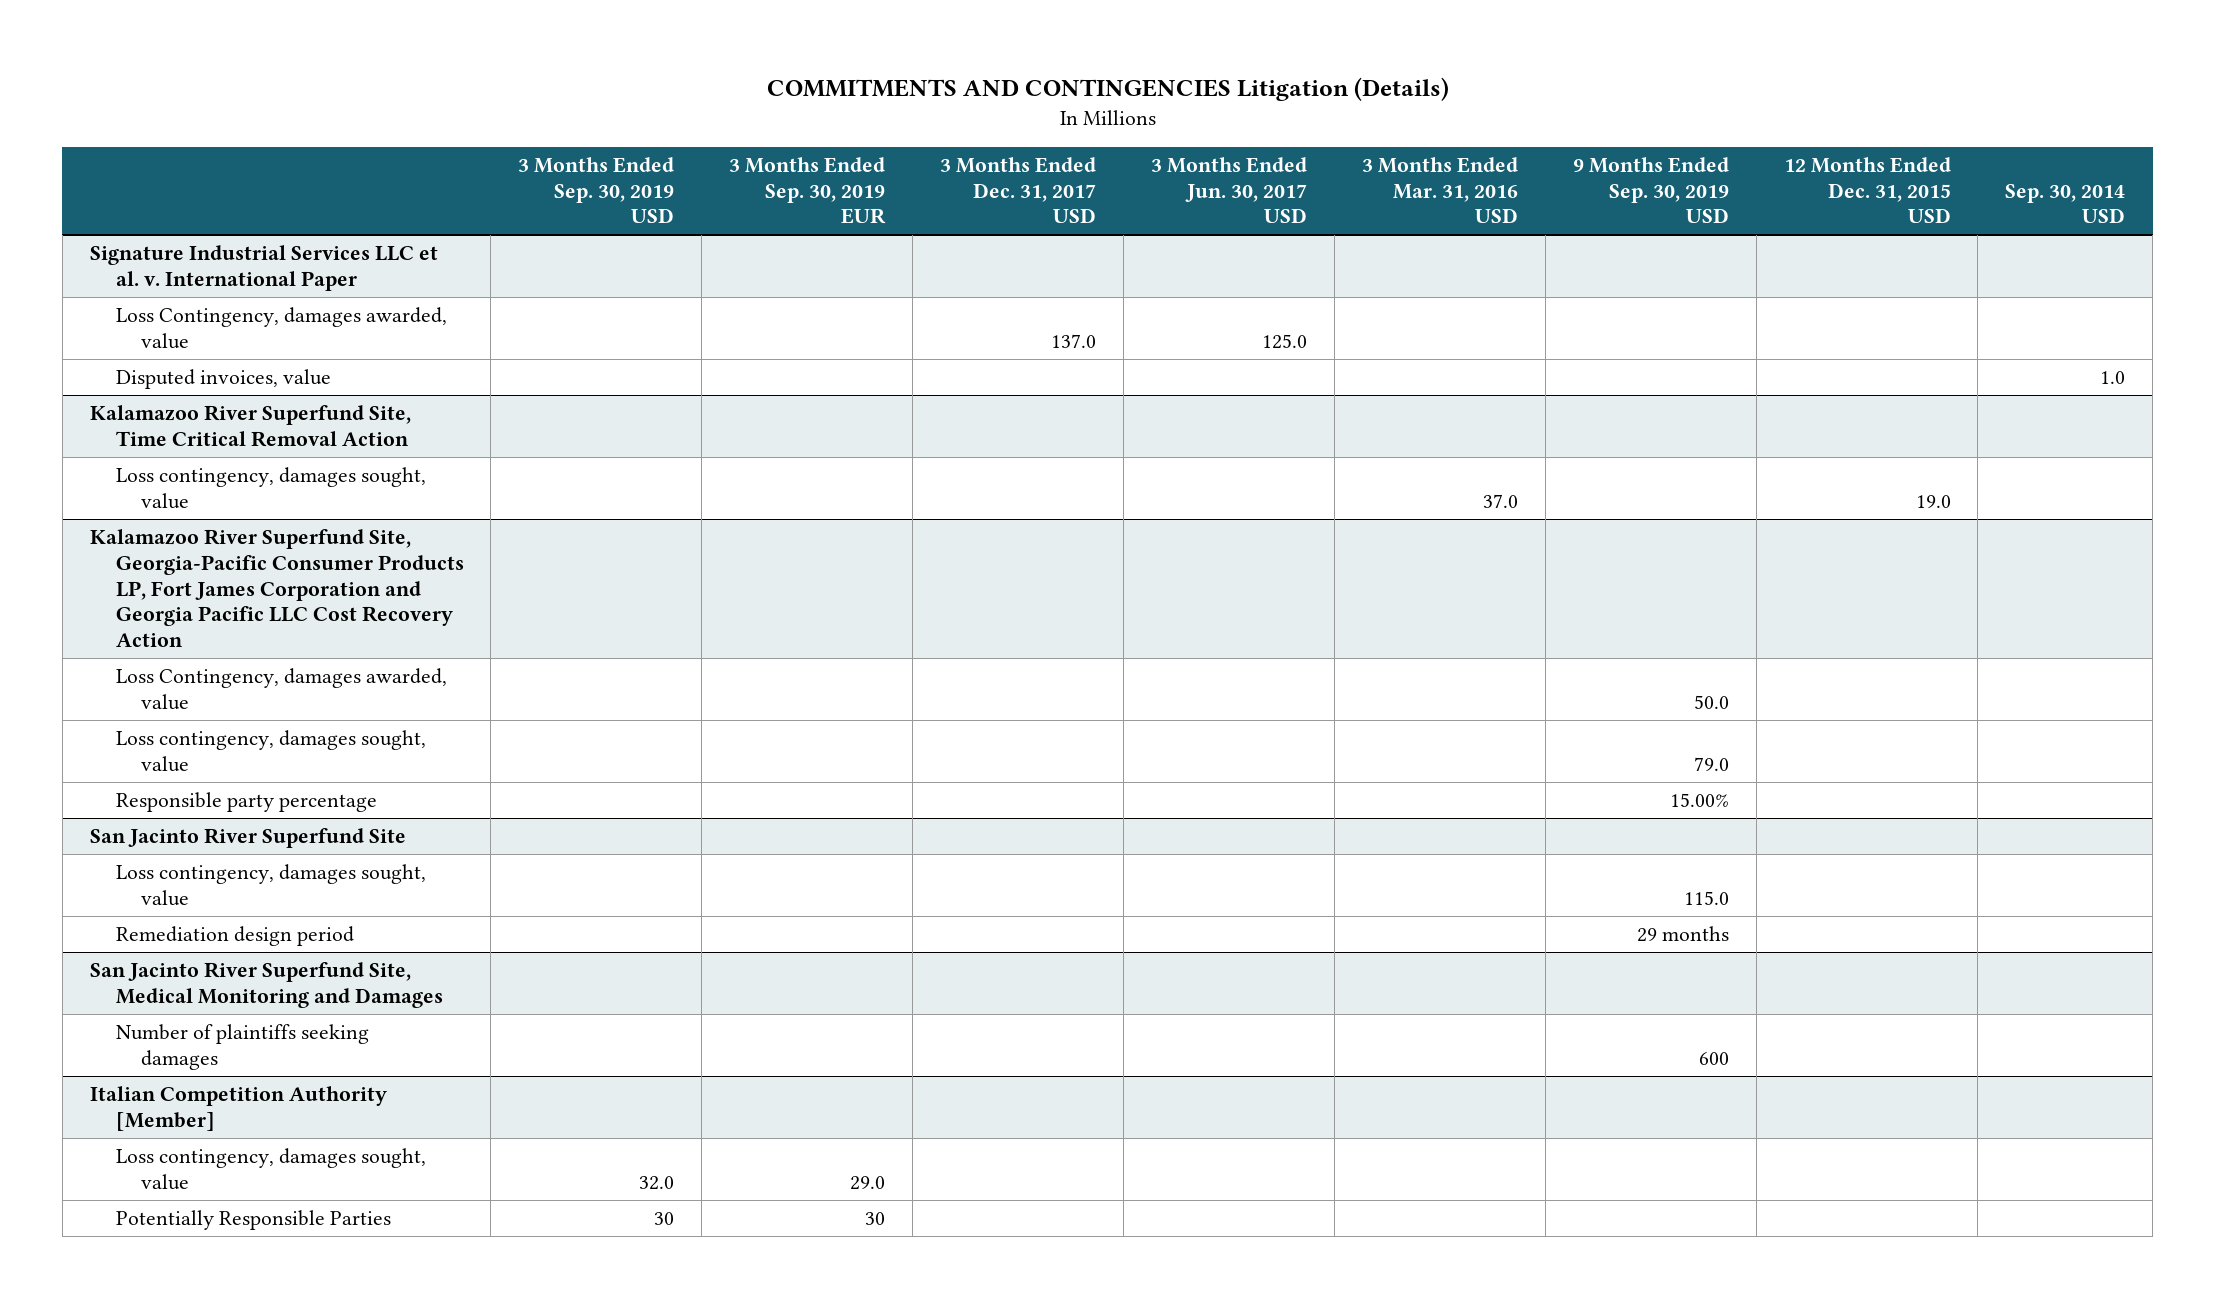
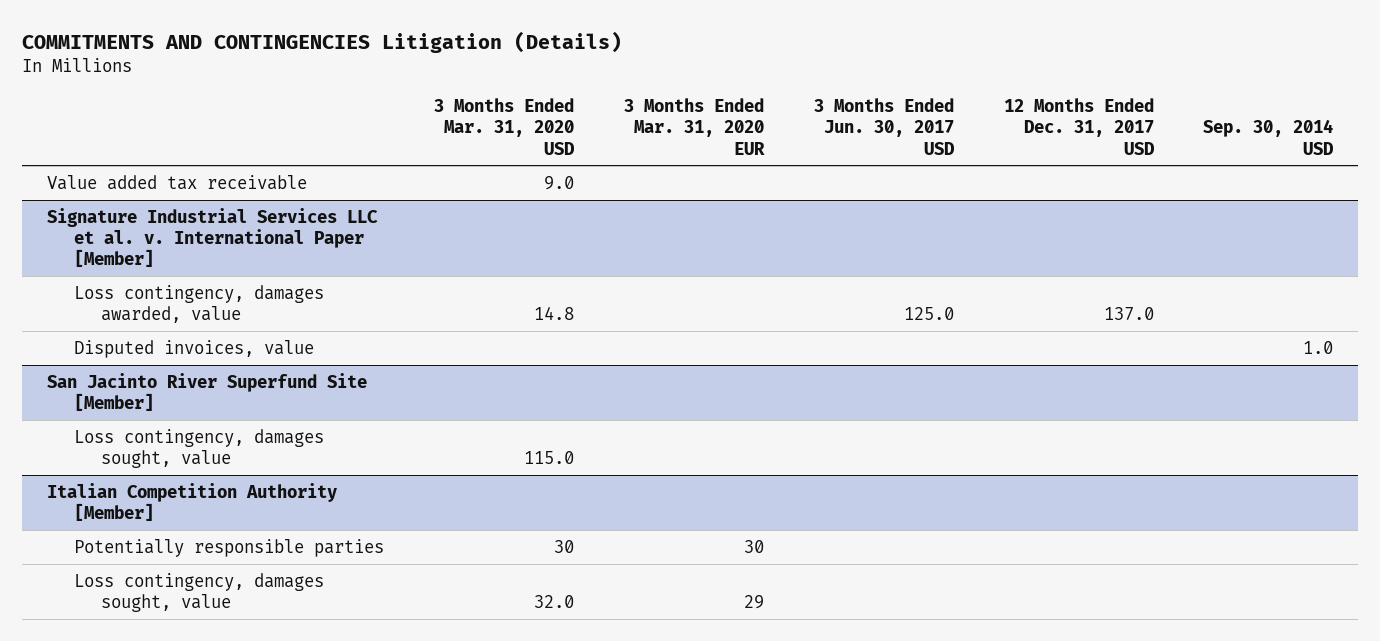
- | 3 Months Ended Sep. 30, 2019 USD | 3 Months Ended Sep. 30, 2019 EUR | 3 Months Ended Dec. 31, 2017 USD | 3 Months Ended Jun. 30, 2017 USD | 3 Months Ended Mar. 31, 2016 USD | 9 Months Ended Sep. 30, 2019 USD | 12 Months Ended Dec. 31, 2015 USD | Sep. 30, 2014 USD
+ | 3 Months Ended Mar. 31, 2020 USD | 3 Months Ended Mar. 31, 2020 EUR | 3 Months Ended Jun. 30, 2017 USD | 12 Months Ended Dec. 31, 2017 USD | Sep. 30, 2014 USD
- Signature Industrial Services LLC et al. v. International Paper
- Loss Contingency, damages awarded, value | | | 137.0 | 125.0 | | | |
+ Value added tax receivable | 9.0 | | | |
+ Signature Industrial Services LLC et al. v. International Paper [Member]
+ Loss contingency, damages awarded, value | 14.8 | | 125.0 | 137.0 |
- Kalamazoo River Superfund Site, Time Critical Removal Action
- Loss contingency, damages sought, value | | | | | 37.0 | | 19.0 |
- Kalamazoo River Superfund Site, Georgia-Pacific Consumer Products LP, Fort James Corporation and Georgia Pacific LLC Cost Recovery Action
- Loss Contingency, damages awarded, value | | | | | | 50.0 | |
- Loss contingency, damages sought, value | | | | | | 79.0 | |
- Responsible party percentage | | | | | | 15.00% | |
- San Jacinto River Superfund Site
+ San Jacinto River Superfund Site [Member]
- Remediation design period | | | | | | 29 months | |
- San Jacinto River Superfund Site, Medical Monitoring and Damages
- Number of plaintiffs seeking damages | | | | | | 600 | |
@ Italian Competition Authority [Member]
+ Potentially responsible parties | 30 | 30 | | |
- Potentially Responsible Parties | 30 | 30 | | | | | |

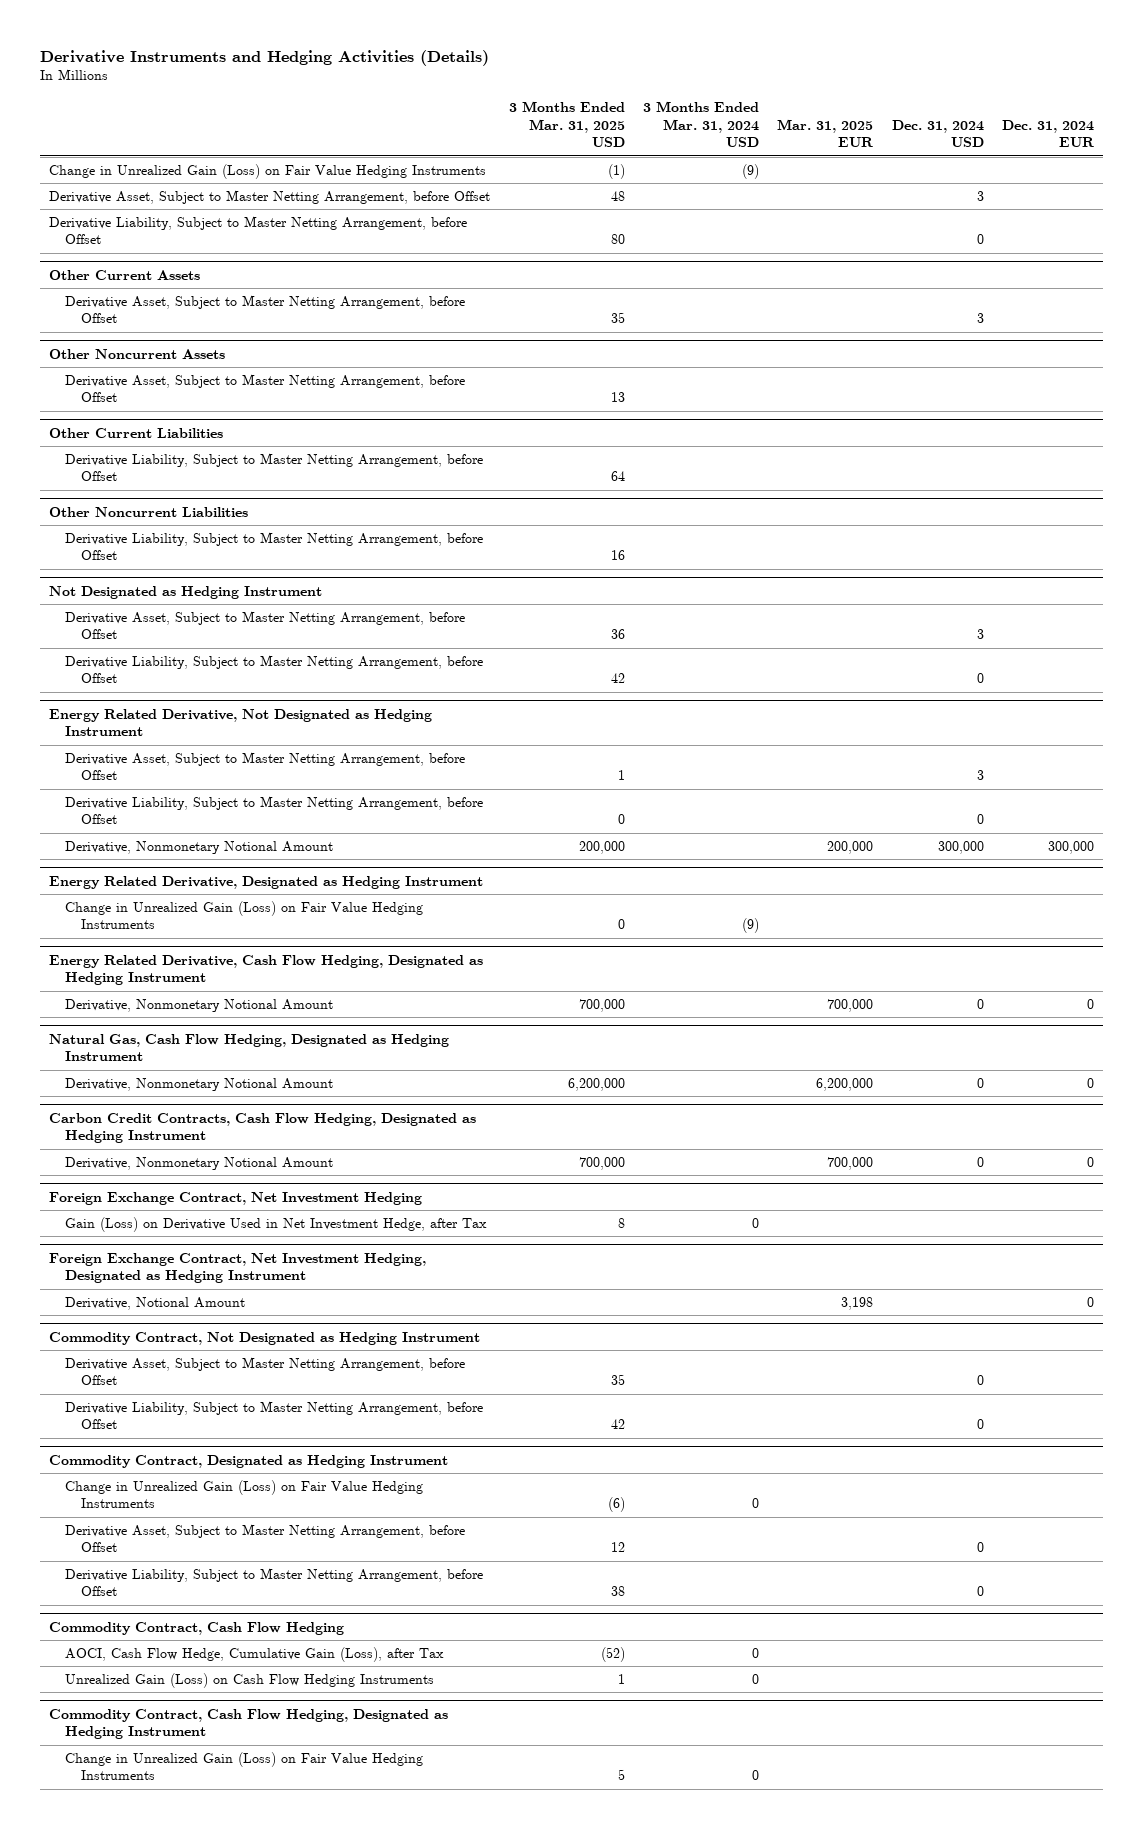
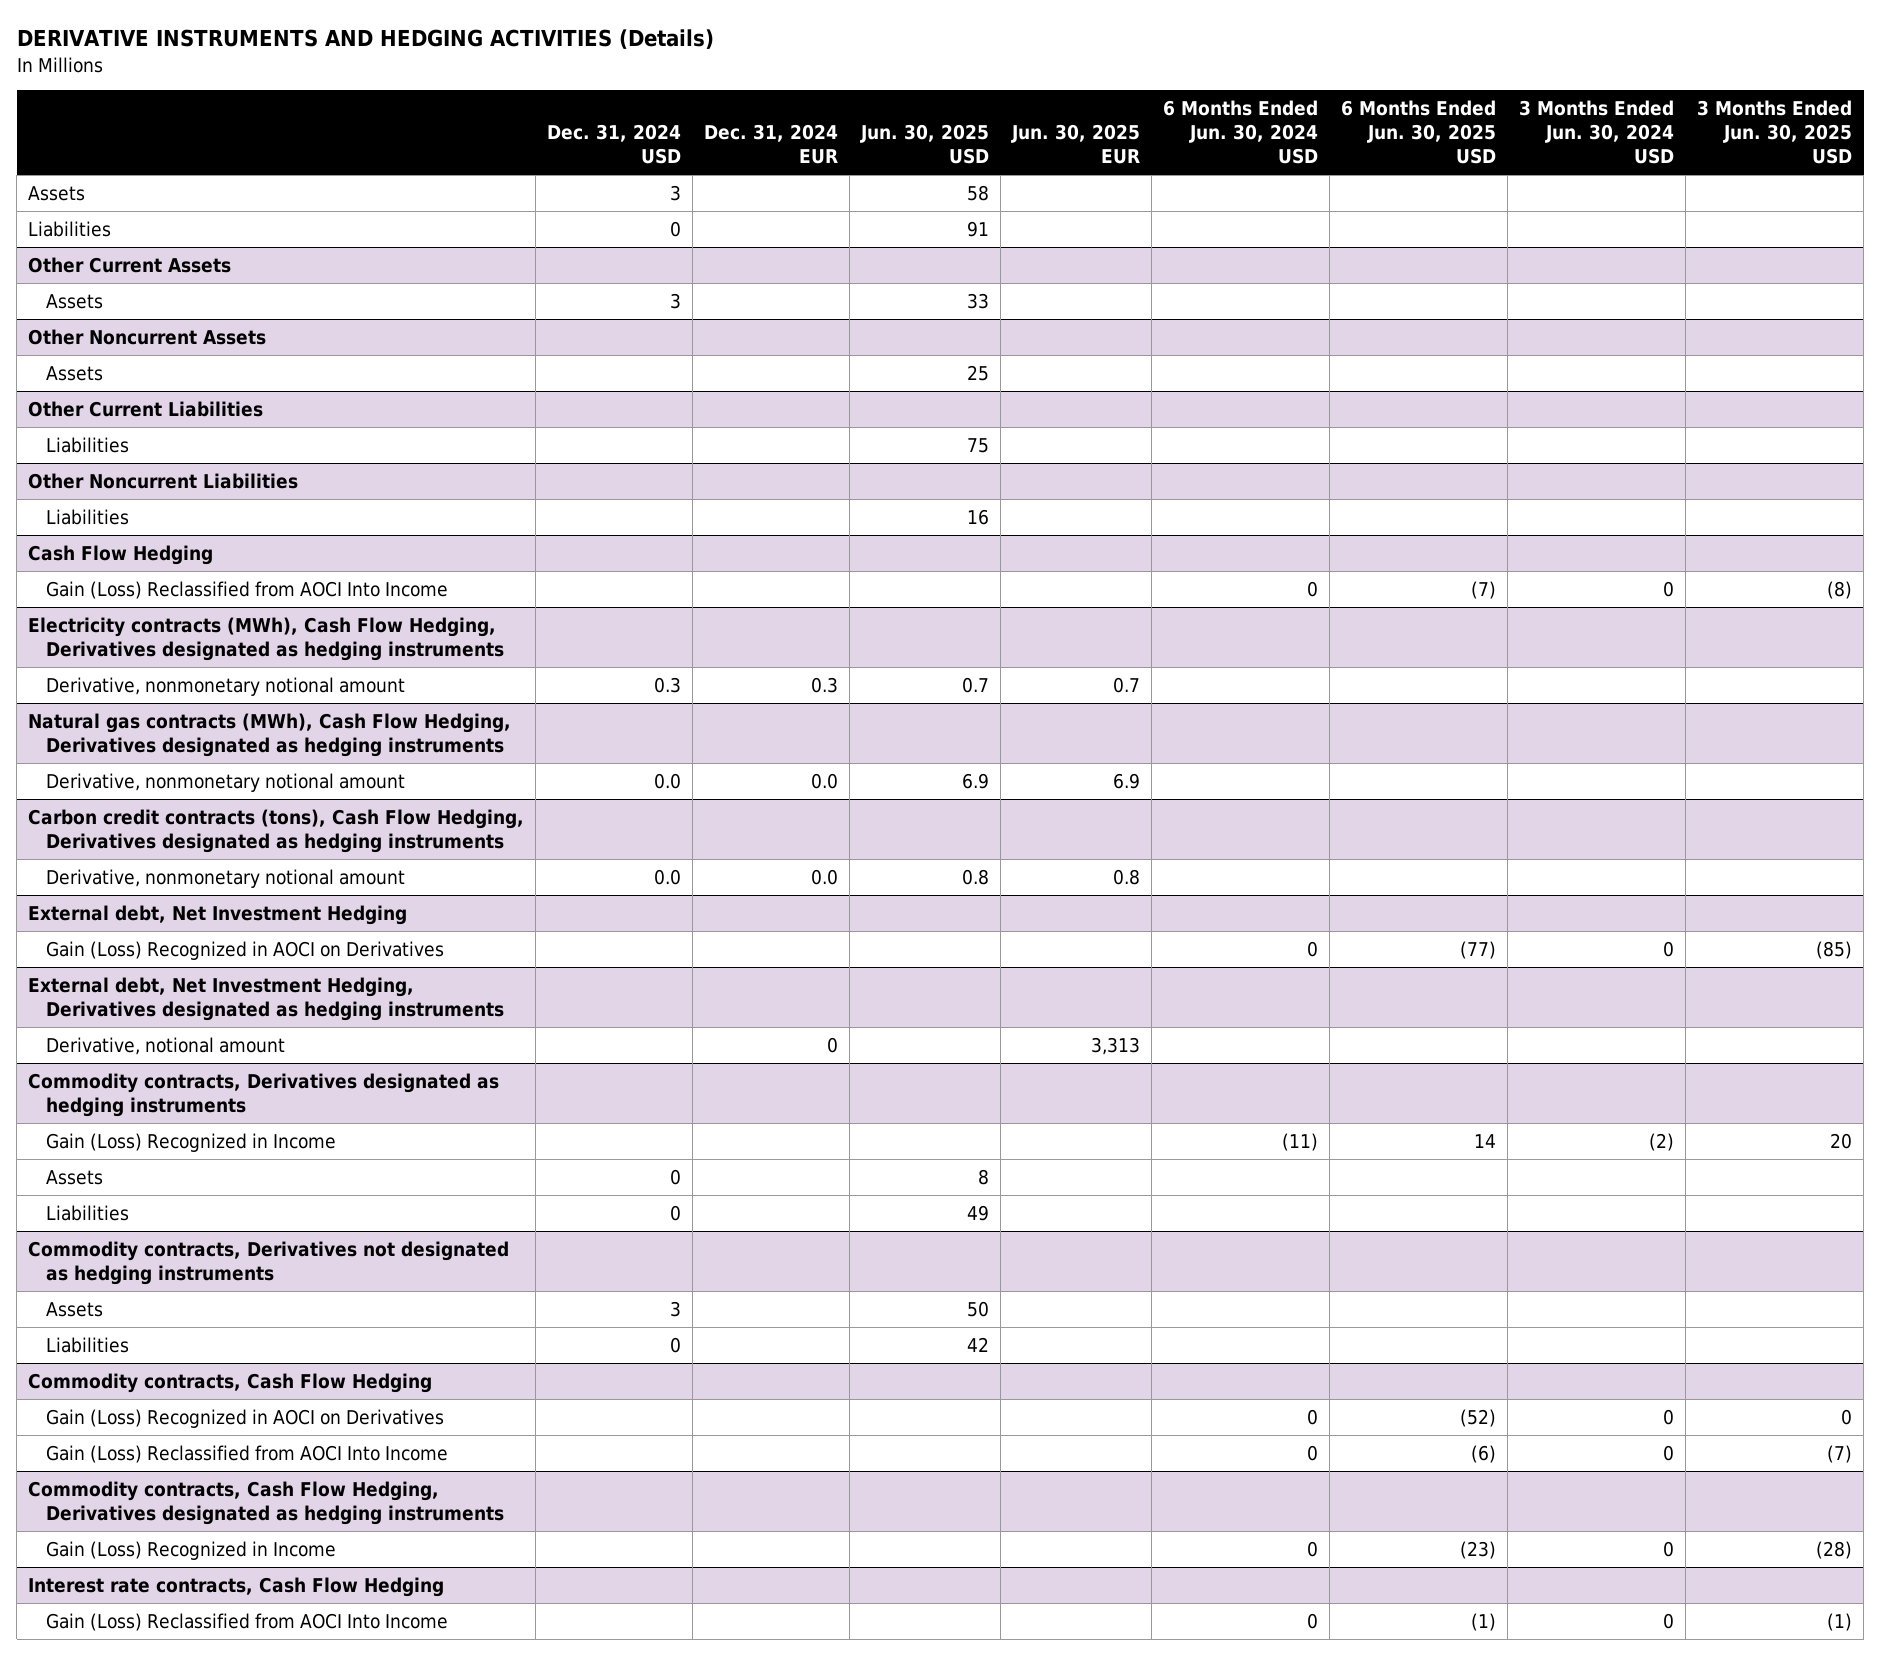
- Derivative Instruments and Hedging Activities (Details)
+ DERIVATIVE INSTRUMENTS AND HEDGING ACTIVITIES (Details)
- | 3 Months Ended Mar. 31, 2025 USD | 3 Months Ended Mar. 31, 2024 USD | Mar. 31, 2025 EUR | Dec. 31, 2024 USD | Dec. 31, 2024 EUR
+ | Dec. 31, 2024 USD | Dec. 31, 2024 EUR | Jun. 30, 2025 USD | Jun. 30, 2025 EUR | 6 Months Ended Jun. 30, 2024 USD | 6 Months Ended Jun. 30, 2025 USD | 3 Months Ended Jun. 30, 2024 USD | 3 Months Ended Jun. 30, 2025 USD
- Change in Unrealized Gain (Loss) on Fair Value Hedging Instruments | (1) | (9) | | |
- Derivative Asset, Subject to Master Netting Arrangement, before Offset | 48 | | | 3 |
- Derivative Liability, Subject to Master Netting Arrangement, before Offset | 80 | | | 0 |
+ Assets | 3 | | 58 | | | | |
+ Liabilities | 0 | | 91 | | | | |
@ Other Current Assets
- Derivative Asset, Subject to Master Netting Arrangement, before Offset | 35 | | | 3 |
+ Assets | 3 | | 33 | | | | |
@ Other Noncurrent Assets
- Derivative Asset, Subject to Master Netting Arrangement, before Offset | 13 | | | |
+ Assets | | | 25 | | | | |
@ Other Current Liabilities
- Derivative Liability, Subject to Master Netting Arrangement, before Offset | 64 | | | |
+ Liabilities | | | 75 | | | | |
@ Other Noncurrent Liabilities
- Derivative Liability, Subject to Master Netting Arrangement, before Offset | 16 | | | |
- Not Designated as Hedging Instrument
- Derivative Asset, Subject to Master Netting Arrangement, before Offset | 36 | | | 3 |
- Derivative Liability, Subject to Master Netting Arrangement, before Offset | 42 | | | 0 |
- Energy Related Derivative, Not Designated as Hedging Instrument
- Derivative Asset, Subject to Master Netting Arrangement, before Offset | 1 | | | 3 |
- Derivative Liability, Subject to Master Netting Arrangement, before Offset | 0 | | | 0 |
- Derivative, Nonmonetary Notional Amount | 200,000 | | 200,000 | 300,000 | 300,000
- Energy Related Derivative, Designated as Hedging Instrument
- Change in Unrealized Gain (Loss) on Fair Value Hedging Instruments | 0 | (9) | | |
- Energy Related Derivative, Cash Flow Hedging, Designated as Hedging Instrument
- Derivative, Nonmonetary Notional Amount | 700,000 | | 700,000 | 0 | 0
- Natural Gas, Cash Flow Hedging, Designated as Hedging Instrument
- Derivative, Nonmonetary Notional Amount | 6,200,000 | | 6,200,000 | 0 | 0
- Carbon Credit Contracts, Cash Flow Hedging, Designated as Hedging Instrument
- Derivative, Nonmonetary Notional Amount | 700,000 | | 700,000 | 0 | 0
- Foreign Exchange Contract, Net Investment Hedging
- Gain (Loss) on Derivative Used in Net Investment Hedge, after Tax | 8 | 0 | | |
- Foreign Exchange Contract, Net Investment Hedging, Designated as Hedging Instrument
- Derivative, Notional Amount | | | 3,198 | | 0
- Commodity Contract, Not Designated as Hedging Instrument
- Derivative Asset, Subject to Master Netting Arrangement, before Offset | 35 | | | 0 |
- Derivative Liability, Subject to Master Netting Arrangement, before Offset | 42 | | | 0 |
- Commodity Contract, Designated as Hedging Instrument
- Change in Unrealized Gain (Loss) on Fair Value Hedging Instruments | (6) | 0 | | |
- Derivative Asset, Subject to Master Netting Arrangement, before Offset | 12 | | | 0 |
- Derivative Liability, Subject to Master Netting Arrangement, before Offset | 38 | | | 0 |
- Commodity Contract, Cash Flow Hedging
- AOCI, Cash Flow Hedge, Cumulative Gain (Loss), after Tax | (52) | 0 | | |
- Unrealized Gain (Loss) on Cash Flow Hedging Instruments | 1 | 0 | | |
- Commodity Contract, Cash Flow Hedging, Designated as Hedging Instrument
- Change in Unrealized Gain (Loss) on Fair Value Hedging Instruments | 5 | 0 | | |
@ Other Noncurrent Liabilities
+ Liabilities | | | 16 | | | | |
+ Cash Flow Hedging
+ Gain (Loss) Reclassified from AOCI Into Income | | | | | 0 | (7) | 0 | (8)
+ Electricity contracts (MWh), Cash Flow Hedging, Derivatives designated as hedging instruments
+ Derivative, nonmonetary notional amount | 0.3 | 0.3 | 0.7 | 0.7 | | | |
+ Natural gas contracts (MWh), Cash Flow Hedging, Derivatives designated as hedging instruments
+ Derivative, nonmonetary notional amount | 0.0 | 0.0 | 6.9 | 6.9 | | | |
+ Carbon credit contracts (tons), Cash Flow Hedging, Derivatives designated as hedging instruments
+ Derivative, nonmonetary notional amount | 0.0 | 0.0 | 0.8 | 0.8 | | | |
+ External debt, Net Investment Hedging
+ Gain (Loss) Recognized in AOCI on Derivatives | | | | | 0 | (77) | 0 | (85)
+ External debt, Net Investment Hedging, Derivatives designated as hedging instruments
+ Derivative, notional amount | | 0 | | 3,313 | | | |
+ Commodity contracts, Derivatives designated as hedging instruments
+ Gain (Loss) Recognized in Income | | | | | (11) | 14 | (2) | 20
+ Assets | 0 | | 8 | | | | |
+ Liabilities | 0 | | 49 | | | | |
+ Commodity contracts, Derivatives not designated as hedging instruments
+ Assets | 3 | | 50 | | | | |
+ Liabilities | 0 | | 42 | | | | |
+ Commodity contracts, Cash Flow Hedging
+ Gain (Loss) Recognized in AOCI on Derivatives | | | | | 0 | (52) | 0 | 0
+ Gain (Loss) Reclassified from AOCI Into Income | | | | | 0 | (6) | 0 | (7)
+ Commodity contracts, Cash Flow Hedging, Derivatives designated as hedging instruments
+ Gain (Loss) Recognized in Income | | | | | 0 | (23) | 0 | (28)
+ Interest rate contracts, Cash Flow Hedging
+ Gain (Loss) Reclassified from AOCI Into Income | | | | | 0 | (1) | 0 | (1)

